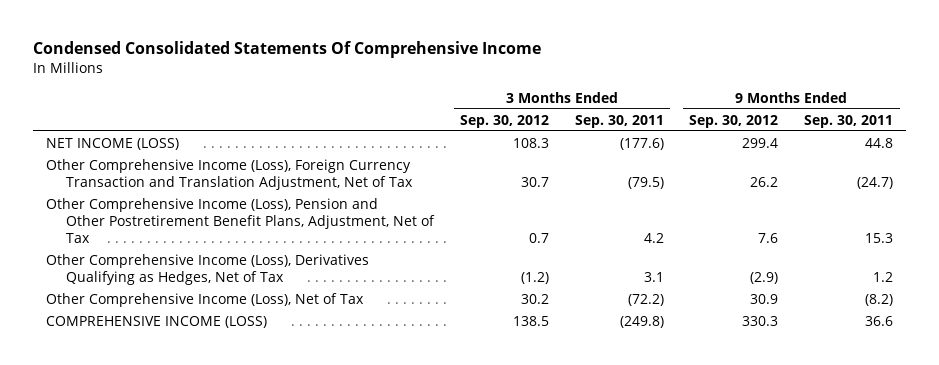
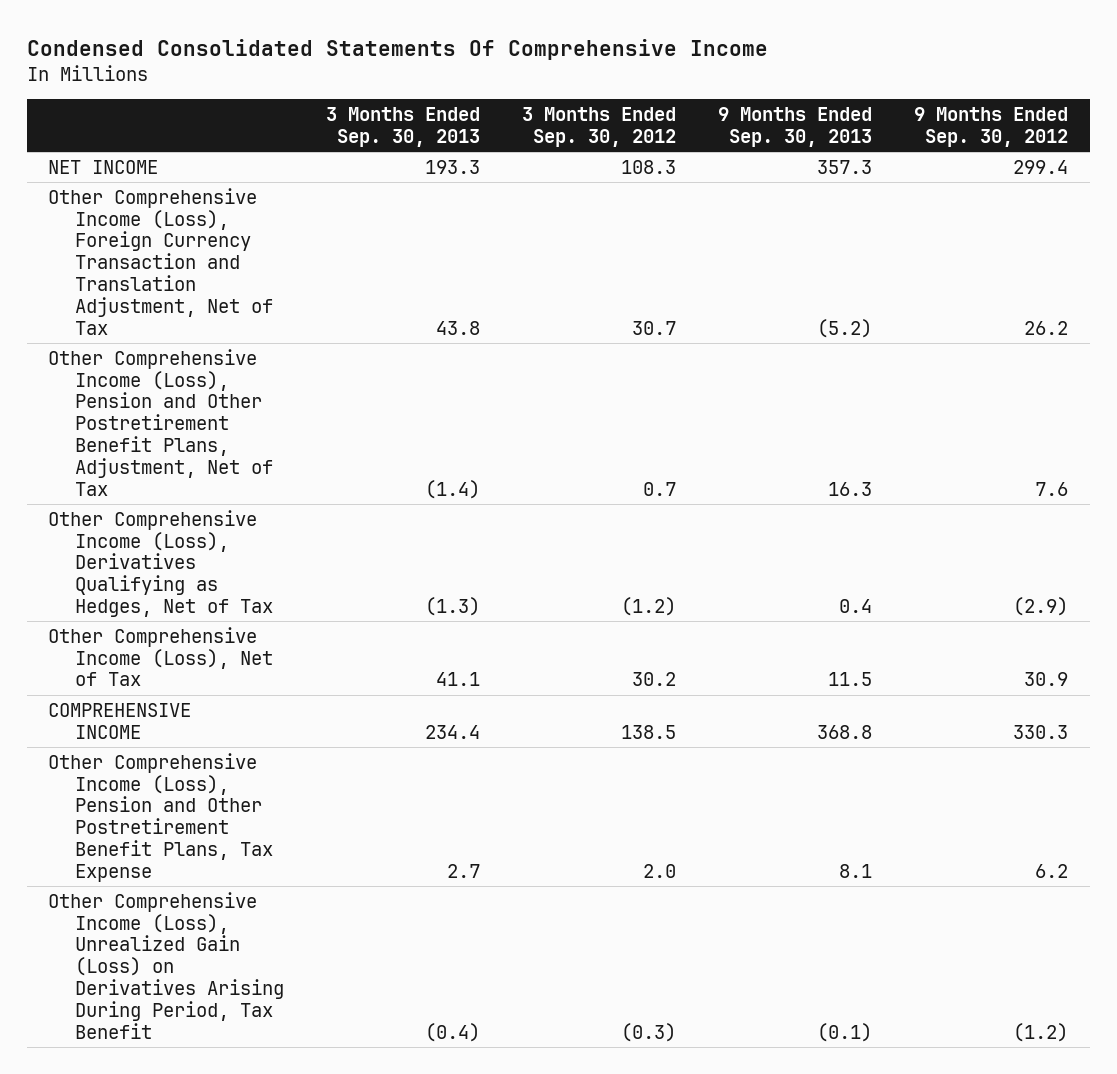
- | 3 Months Ended Sep. 30, 2012 | 3 Months Ended Sep. 30, 2011 | 9 Months Ended Sep. 30, 2012 | 9 Months Ended Sep. 30, 2011
+ | 3 Months Ended Sep. 30, 2013 | 3 Months Ended Sep. 30, 2012 | 9 Months Ended Sep. 30, 2013 | 9 Months Ended Sep. 30, 2012
- NET INCOME (LOSS) | 108.3 | (177.6) | 299.4 | 44.8
+ NET INCOME | 193.3 | 108.3 | 357.3 | 299.4
- COMPREHENSIVE INCOME (LOSS) | 138.5 | (249.8) | 330.3 | 36.6
+ COMPREHENSIVE INCOME | 234.4 | 138.5 | 368.8 | 330.3
+ Other Comprehensive Income (Loss), Pension and Other Postretirement Benefit Plans, Tax Expense | 2.7 | 2.0 | 8.1 | 6.2
+ Other Comprehensive Income (Loss), Unrealized Gain (Loss) on Derivatives Arising During Period, Tax Benefit | (0.4) | (0.3) | (0.1) | (1.2)

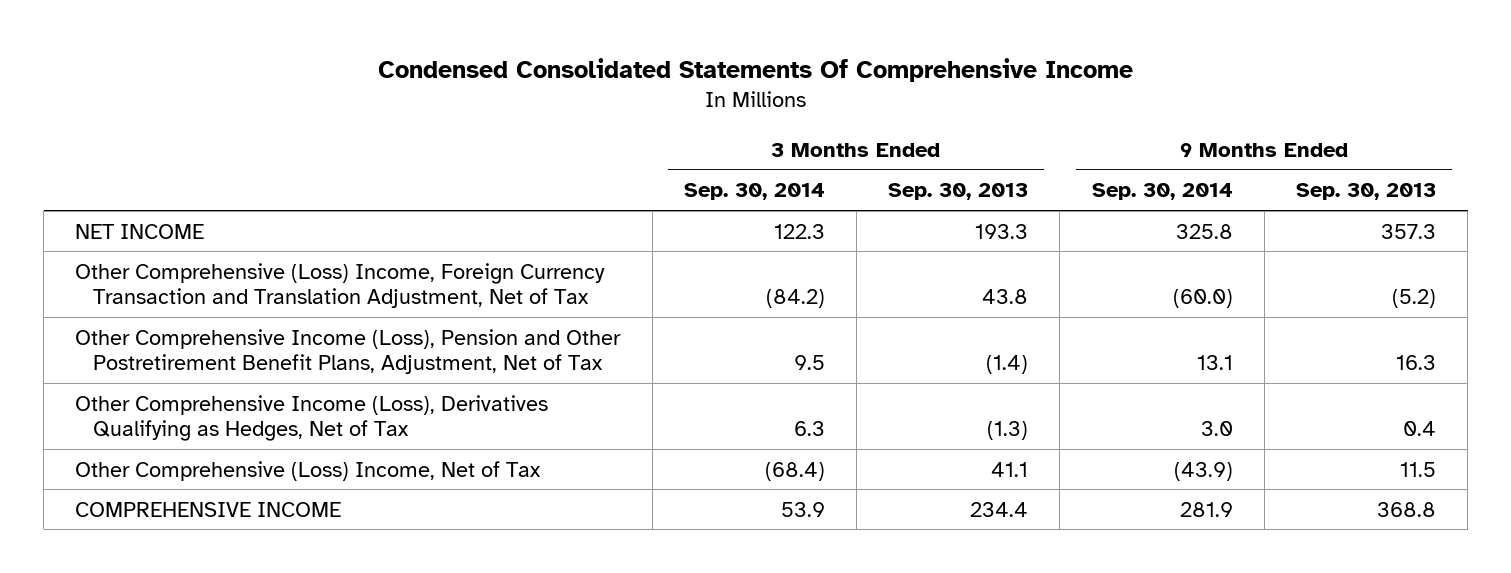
- | 3 Months Ended Sep. 30, 2013 | 3 Months Ended Sep. 30, 2012 | 9 Months Ended Sep. 30, 2013 | 9 Months Ended Sep. 30, 2012
+ | 3 Months Ended Sep. 30, 2014 | 3 Months Ended Sep. 30, 2013 | 9 Months Ended Sep. 30, 2014 | 9 Months Ended Sep. 30, 2013
- Other Comprehensive Income (Loss), Foreign Currency Transaction and Translation Adjustment, Net of Tax | 43.8 | 30.7 | (5.2) | 26.2
+ Other Comprehensive (Loss) Income, Foreign Currency Transaction and Translation Adjustment, Net of Tax | (84.2) | 43.8 | (60.0) | (5.2)
- Other Comprehensive Income (Loss), Net of Tax | 41.1 | 30.2 | 11.5 | 30.9
+ Other Comprehensive (Loss) Income, Net of Tax | (68.4) | 41.1 | (43.9) | 11.5
- Other Comprehensive Income (Loss), Pension and Other Postretirement Benefit Plans, Tax Expense | 2.7 | 2.0 | 8.1 | 6.2
- Other Comprehensive Income (Loss), Unrealized Gain (Loss) on Derivatives Arising During Period, Tax Benefit | (0.4) | (0.3) | (0.1) | (1.2)

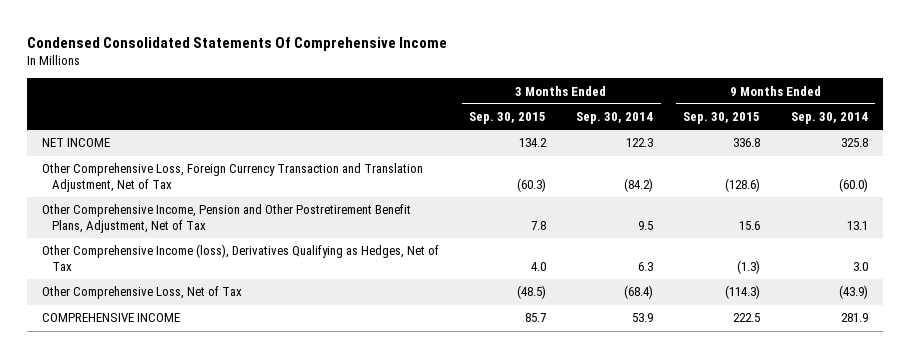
- | 3 Months Ended Sep. 30, 2014 | 3 Months Ended Sep. 30, 2013 | 9 Months Ended Sep. 30, 2014 | 9 Months Ended Sep. 30, 2013
+ | 3 Months Ended Sep. 30, 2015 | 3 Months Ended Sep. 30, 2014 | 9 Months Ended Sep. 30, 2015 | 9 Months Ended Sep. 30, 2014
- Other Comprehensive (Loss) Income, Foreign Currency Transaction and Translation Adjustment, Net of Tax | (84.2) | 43.8 | (60.0) | (5.2)
- Other Comprehensive Income (Loss), Pension and Other Postretirement Benefit Plans, Adjustment, Net of Tax | 9.5 | (1.4) | 13.1 | 16.3
- Other Comprehensive Income (Loss), Derivatives Qualifying as Hedges, Net of Tax | 6.3 | (1.3) | 3.0 | 0.4
- Other Comprehensive (Loss) Income, Net of Tax | (68.4) | 41.1 | (43.9) | 11.5
+ Other Comprehensive Loss, Foreign Currency Transaction and Translation Adjustment, Net of Tax | (60.3) | (84.2) | (128.6) | (60.0)
+ Other Comprehensive Income, Pension and Other Postretirement Benefit Plans, Adjustment, Net of Tax | 7.8 | 9.5 | 15.6 | 13.1
+ Other Comprehensive Income (loss), Derivatives Qualifying as Hedges, Net of Tax | 4.0 | 6.3 | (1.3) | 3.0
+ Other Comprehensive Loss, Net of Tax | (48.5) | (68.4) | (114.3) | (43.9)

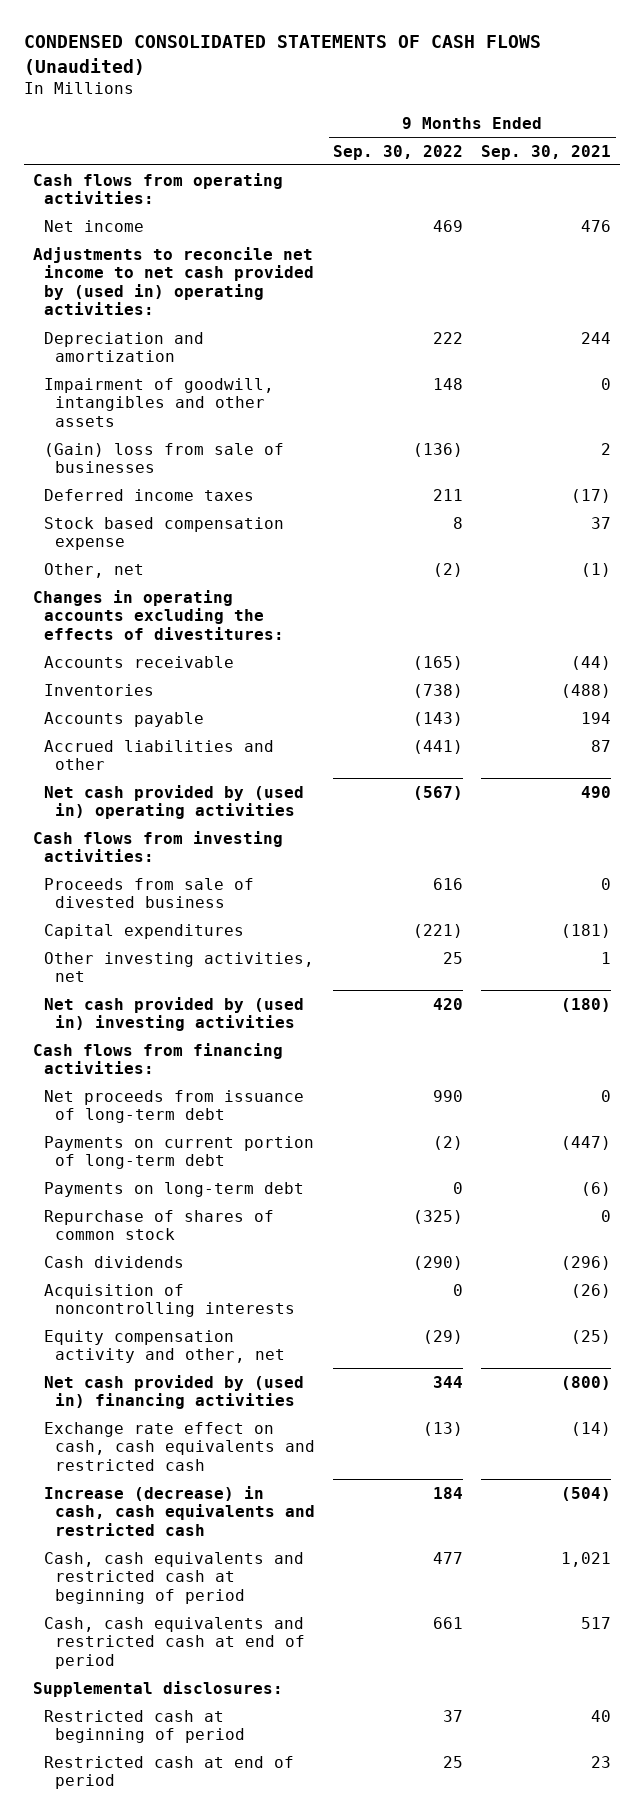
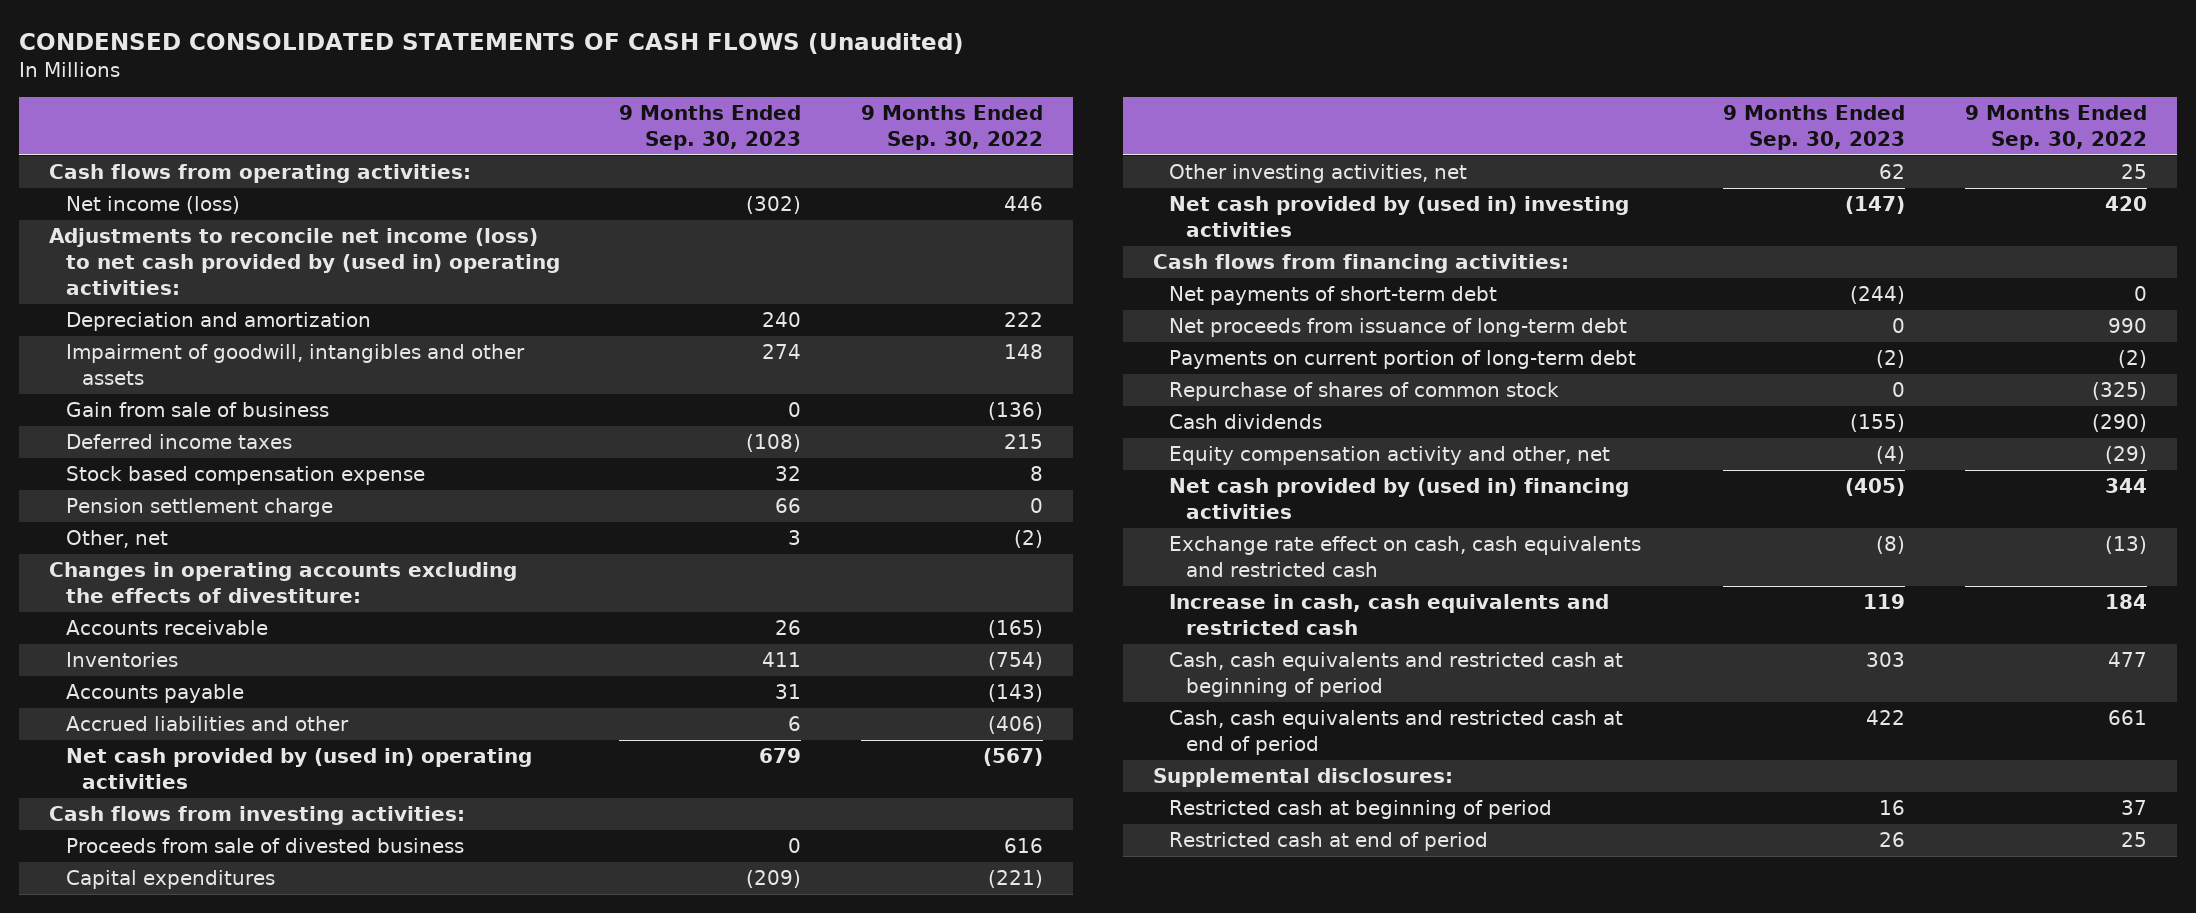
- | 9 Months Ended Sep. 30, 2022 | 9 Months Ended Sep. 30, 2021
+ | 9 Months Ended Sep. 30, 2023 | 9 Months Ended Sep. 30, 2022
- Net income | 469 | 476
- Adjustments to reconcile net income to net cash provided by (used in) operating activities:
+ Net income (loss) | (302) | 446
+ Adjustments to reconcile net income (loss) to net cash provided by (used in) operating activities:
- (Gain) loss from sale of businesses | (136) | 2
- Deferred income taxes | 211 | (17)
+ Gain from sale of business | 0 | (136)
+ Deferred income taxes | (108) | 215
+ Pension settlement charge | 66 | 0
- Changes in operating accounts excluding the effects of divestitures:
+ Changes in operating accounts excluding the effects of divestiture:
- Inventories | (738) | (488)
+ Inventories | 411 | (754)
- Accrued liabilities and other | (441) | 87
+ Accrued liabilities and other | 6 | (406)
+ Net payments of short-term debt | (244) | 0
- Payments on long-term debt | 0 | (6)
- Acquisition of noncontrolling interests | 0 | (26)
- Increase (decrease) in cash, cash equivalents and restricted cash | 184 | (504)
+ Increase in cash, cash equivalents and restricted cash | 119 | 184

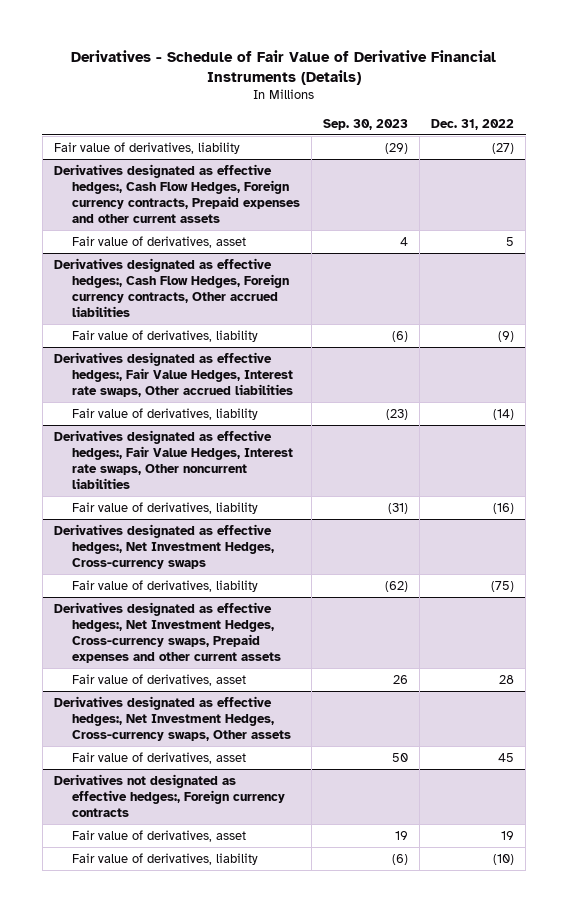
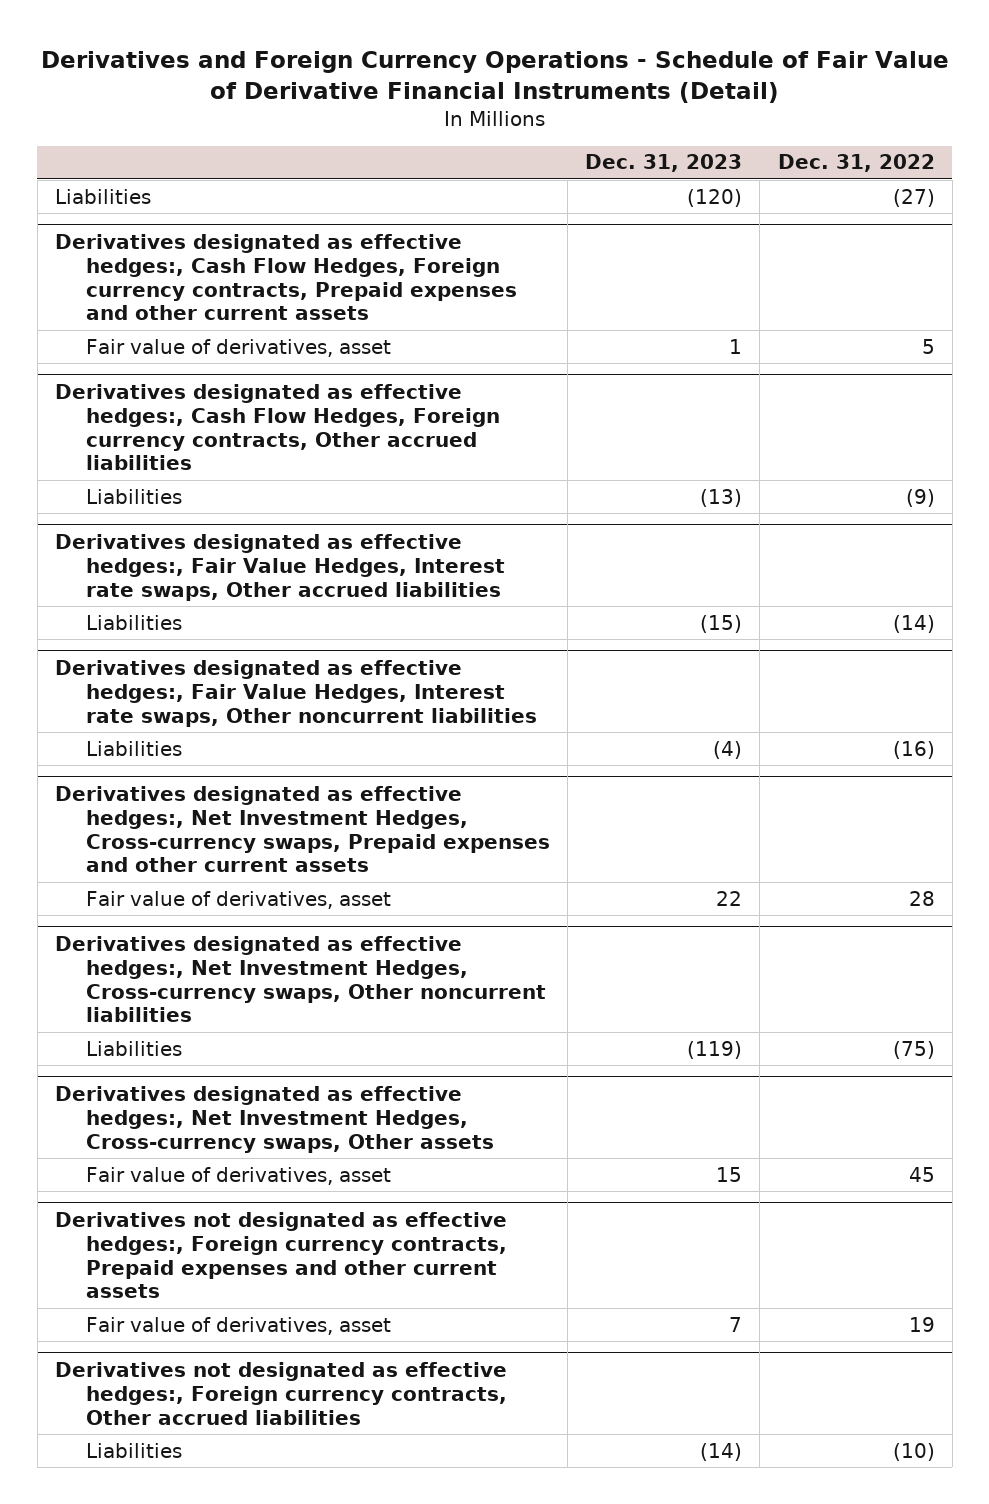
- Derivatives - Schedule of Fair Value of Derivative Financial Instruments (Details)
+ Derivatives and Foreign Currency Operations - Schedule of Fair Value of Derivative Financial Instruments (Detail)
- | Sep. 30, 2023 | Dec. 31, 2022
+ | Dec. 31, 2023 | Dec. 31, 2022
- Fair value of derivatives, liability | (29) | (27)
+ Liabilities | (120) | (27)
@ Derivatives designated as effective hedges:, Cash Flow Hedges, Foreign currency contracts, Other accrued liabilities
- Fair value of derivatives, liability | (6) | (9)
+ Liabilities | (13) | (9)
@ Derivatives designated as effective hedges:, Fair Value Hedges, Interest rate swaps, Other accrued liabilities
- Fair value of derivatives, liability | (23) | (14)
+ Liabilities | (15) | (14)
@ Derivatives designated as effective hedges:, Fair Value Hedges, Interest rate swaps, Other noncurrent liabilities
- Fair value of derivatives, liability | (31) | (16)
- Derivatives designated as effective hedges:, Net Investment Hedges, Cross-currency swaps
- Fair value of derivatives, liability | (62) | (75)
@ Derivatives designated as effective hedges:, Fair Value Hedges, Interest rate swaps, Other noncurrent liabilities
+ Liabilities | (4) | (16)
+ Derivatives designated as effective hedges:, Net Investment Hedges, Cross-currency swaps, Other noncurrent liabilities
+ Liabilities | (119) | (75)
- Derivatives not designated as effective hedges:, Foreign currency contracts
+ Derivatives not designated as effective hedges:, Foreign currency contracts, Prepaid expenses and other current assets
- Fair value of derivatives, liability | (6) | (10)
+ Derivatives not designated as effective hedges:, Foreign currency contracts, Other accrued liabilities
+ Liabilities | (14) | (10)

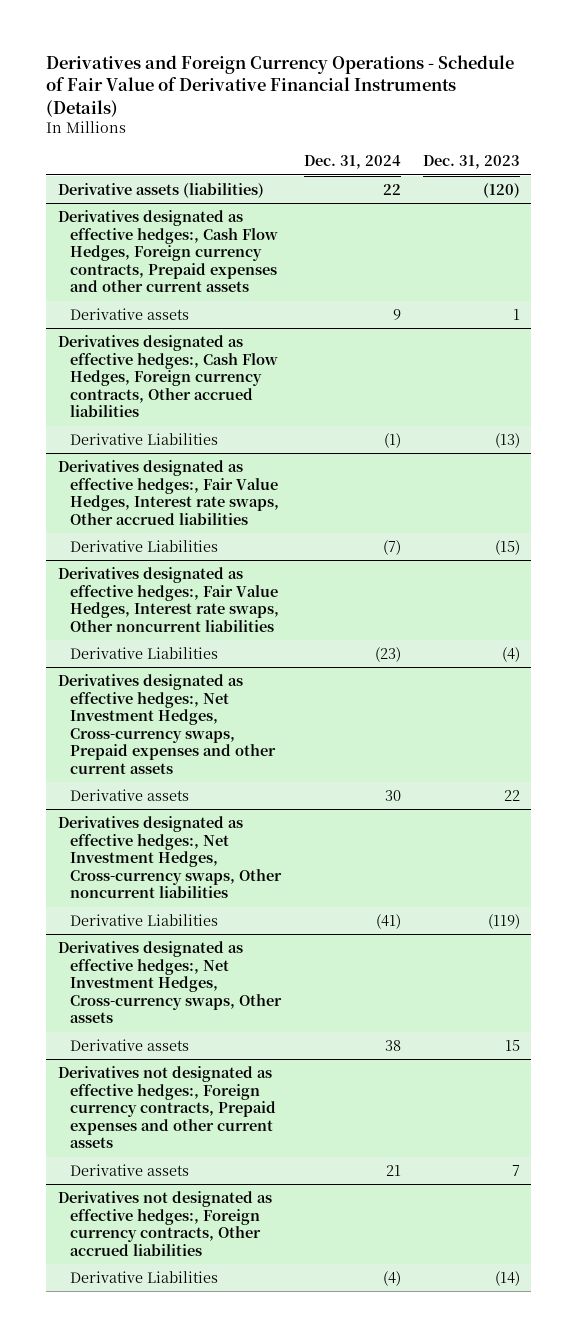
- Derivatives and Foreign Currency Operations - Schedule of Fair Value of Derivative Financial Instruments (Detail)
+ Derivatives and Foreign Currency Operations - Schedule of Fair Value of Derivative Financial Instruments (Details)
- | Dec. 31, 2023 | Dec. 31, 2022
+ | Dec. 31, 2024 | Dec. 31, 2023
- Liabilities | (120) | (27)
+ Derivative assets (liabilities) | 22 | (120)
@ Derivatives designated as effective hedges:, Cash Flow Hedges, Foreign currency contracts, Prepaid expenses and other current assets
- Fair value of derivatives, asset | 1 | 5
+ Derivative assets | 9 | 1
@ Derivatives designated as effective hedges:, Cash Flow Hedges, Foreign currency contracts, Other accrued liabilities
- Liabilities | (13) | (9)
+ Derivative Liabilities | (1) | (13)
@ Derivatives designated as effective hedges:, Fair Value Hedges, Interest rate swaps, Other accrued liabilities
- Liabilities | (15) | (14)
+ Derivative Liabilities | (7) | (15)
@ Derivatives designated as effective hedges:, Fair Value Hedges, Interest rate swaps, Other noncurrent liabilities
- Liabilities | (4) | (16)
+ Derivative Liabilities | (23) | (4)
@ Derivatives designated as effective hedges:, Net Investment Hedges, Cross-currency swaps, Prepaid expenses and other current assets
- Fair value of derivatives, asset | 22 | 28
+ Derivative assets | 30 | 22
@ Derivatives designated as effective hedges:, Net Investment Hedges, Cross-currency swaps, Other noncurrent liabilities
- Liabilities | (119) | (75)
+ Derivative Liabilities | (41) | (119)
@ Derivatives designated as effective hedges:, Net Investment Hedges, Cross-currency swaps, Other assets
- Fair value of derivatives, asset | 15 | 45
+ Derivative assets | 38 | 15
@ Derivatives not designated as effective hedges:, Foreign currency contracts, Prepaid expenses and other current assets
- Fair value of derivatives, asset | 7 | 19
+ Derivative assets | 21 | 7
@ Derivatives not designated as effective hedges:, Foreign currency contracts, Other accrued liabilities
- Liabilities | (14) | (10)
+ Derivative Liabilities | (4) | (14)

